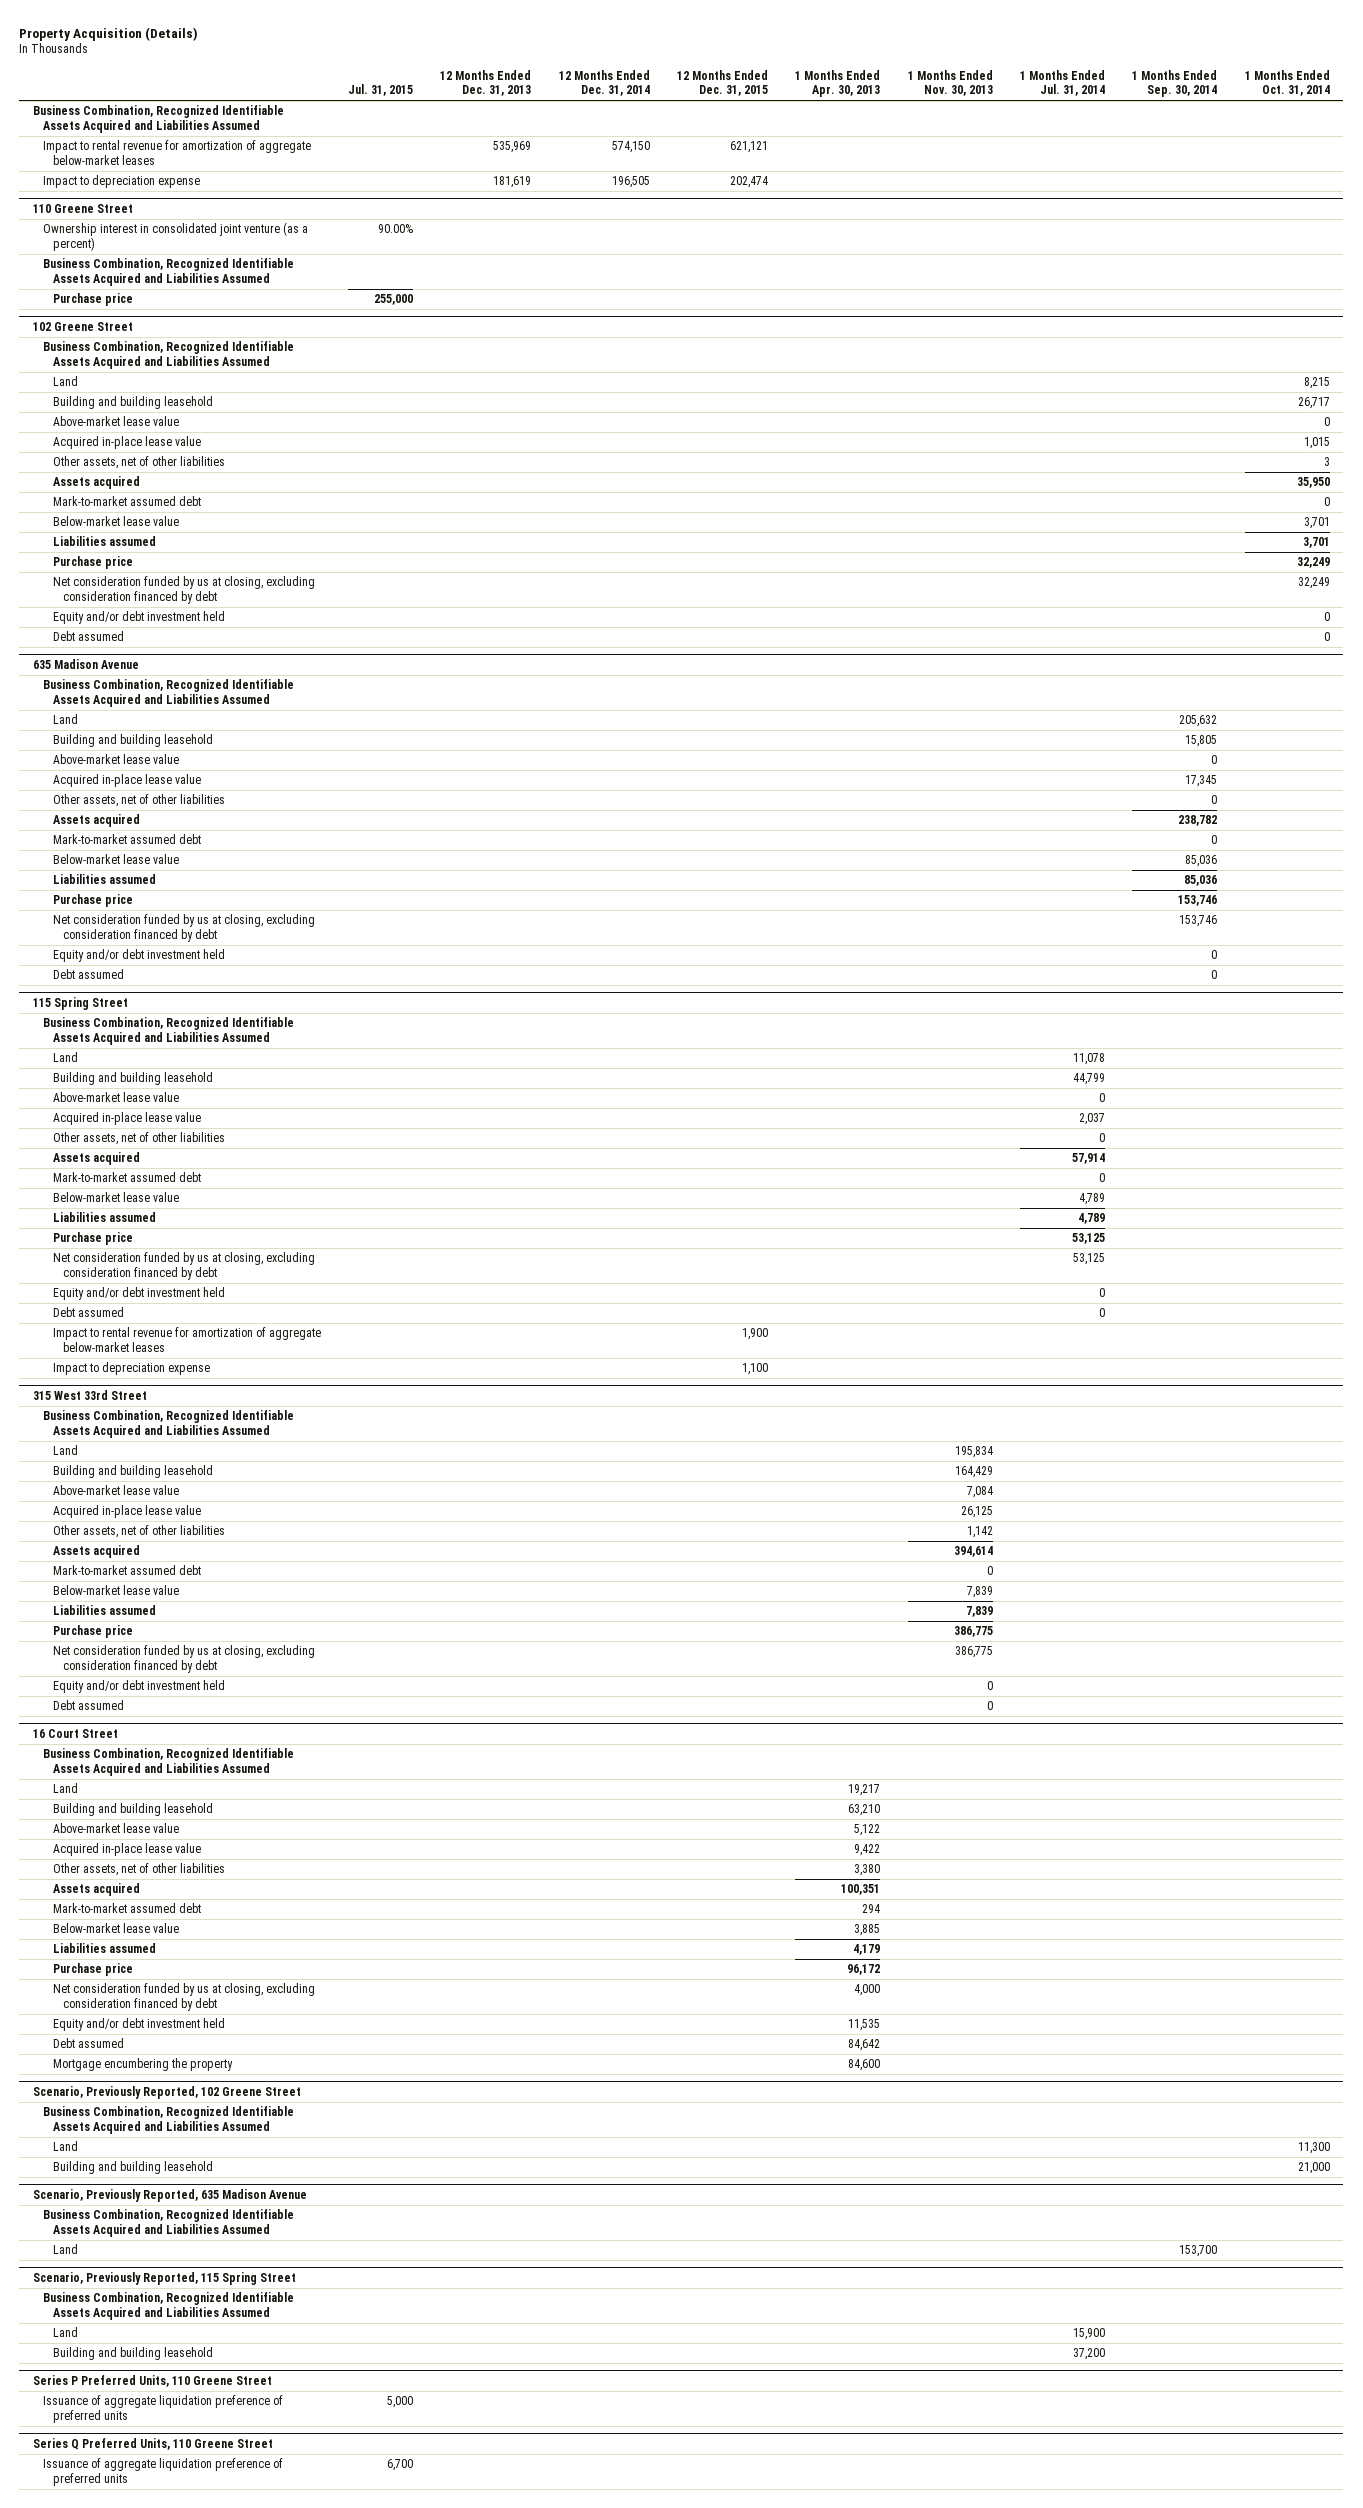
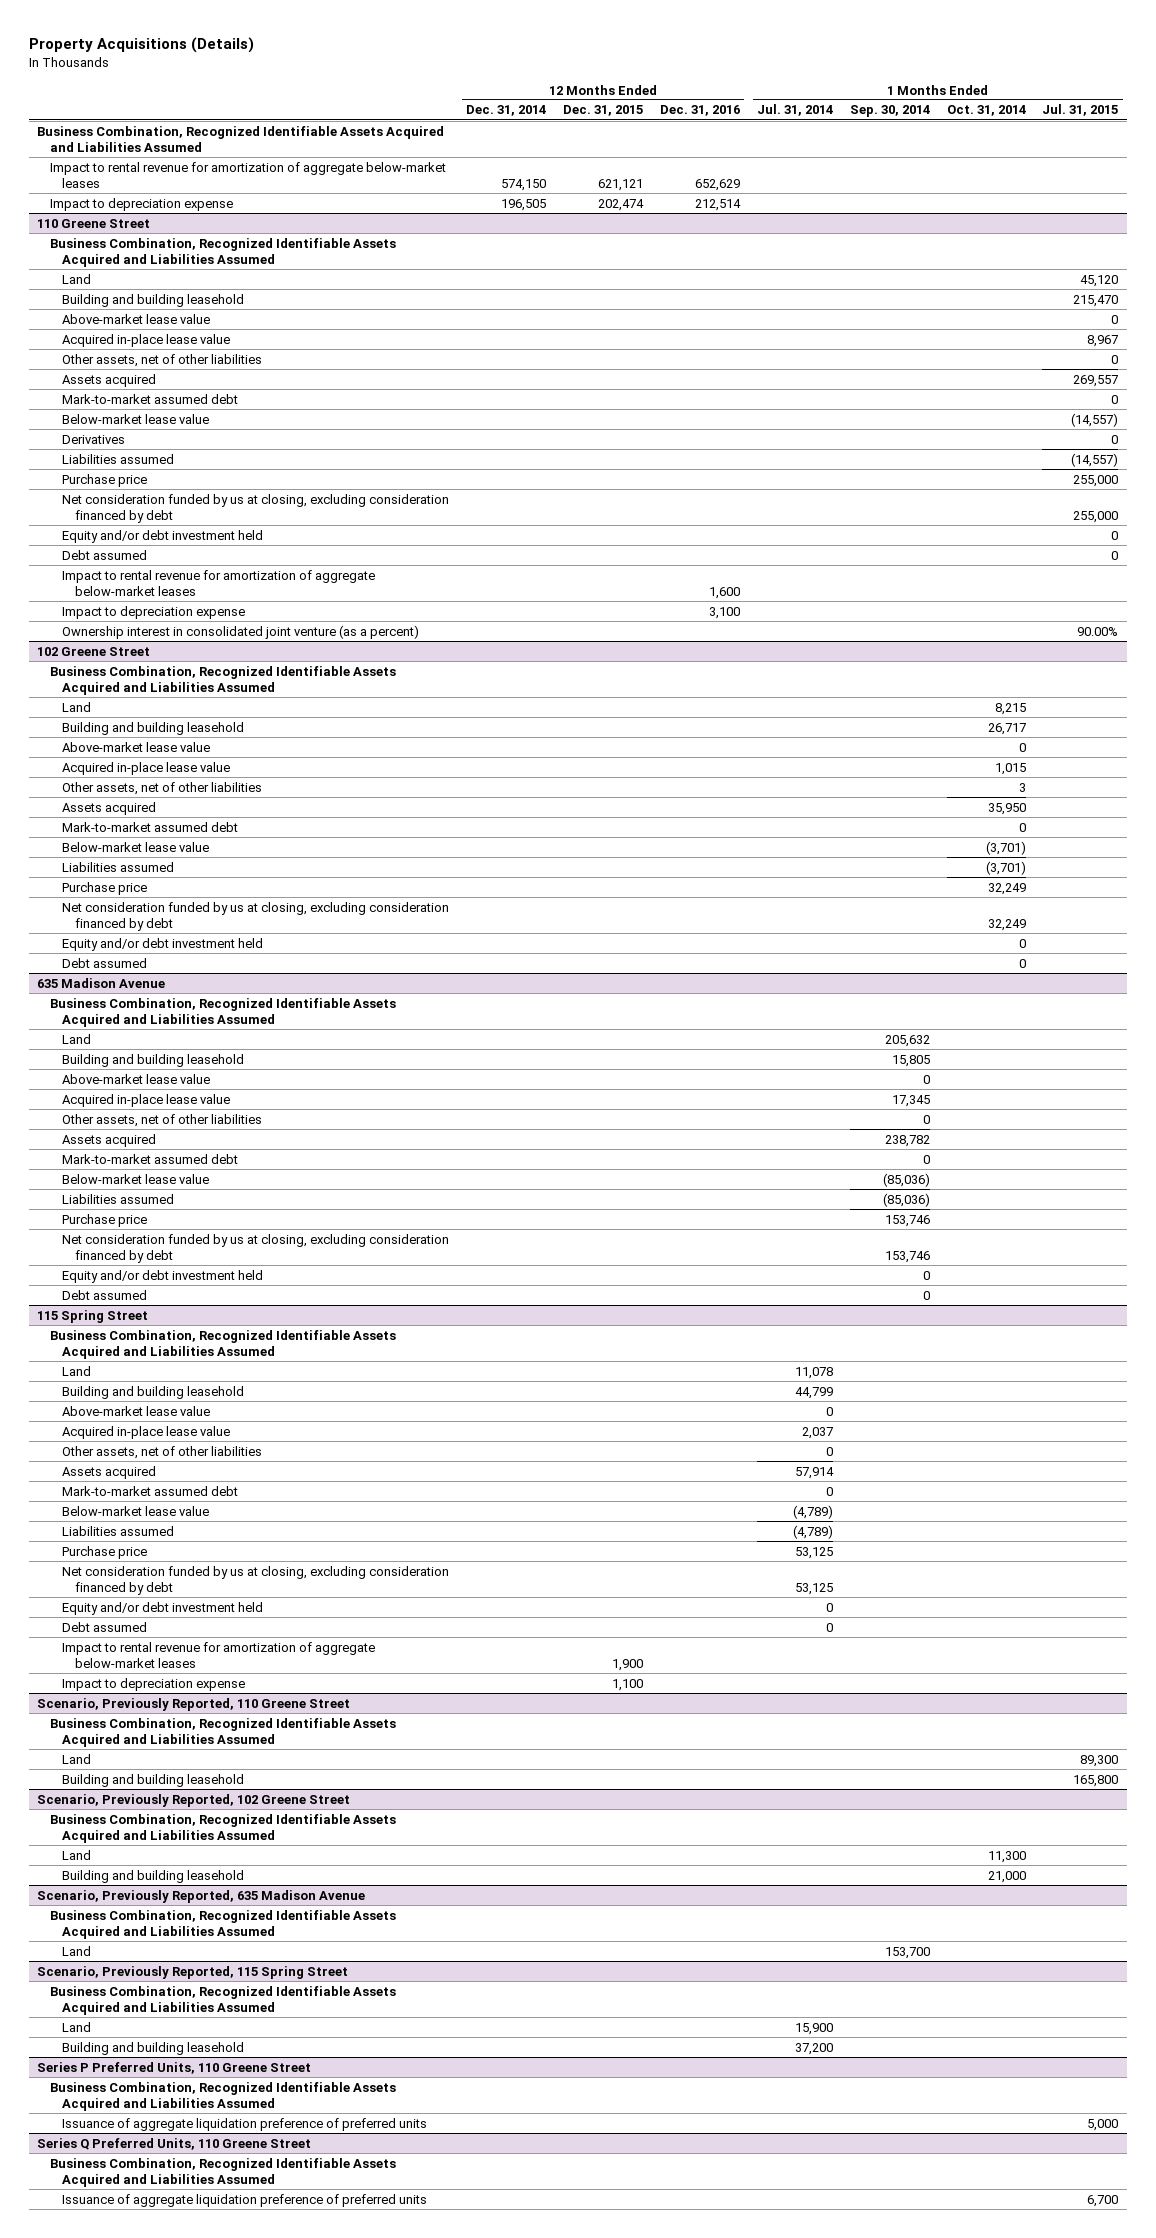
- Property Acquisition (Details)
+ Property Acquisitions (Details)
- | Jul. 31, 2015 | 12 Months Ended Dec. 31, 2013 | 12 Months Ended Dec. 31, 2014 | 12 Months Ended Dec. 31, 2015 | 1 Months Ended Apr. 30, 2013 | 1 Months Ended Nov. 30, 2013 | 1 Months Ended Jul. 31, 2014 | 1 Months Ended Sep. 30, 2014 | 1 Months Ended Oct. 31, 2014
+ | 12 Months Ended Dec. 31, 2014 | 12 Months Ended Dec. 31, 2015 | 12 Months Ended Dec. 31, 2016 | 1 Months Ended Jul. 31, 2014 | 1 Months Ended Sep. 30, 2014 | 1 Months Ended Oct. 31, 2014 | 1 Months Ended Jul. 31, 2015
@ 110 Greene Street
+ Land | | | | | | | 45,120
+ Building and building leasehold | | | | | | | 215,470
+ Above-market lease value | | | | | | | 0
+ Acquired in-place lease value | | | | | | | 8,967
+ Other assets, net of other liabilities | | | | | | | 0
+ Assets acquired | | | | | | | 269,557
+ Mark-to-market assumed debt | | | | | | | 0
+ Below-market lease value | | | | | | | (14,557)
+ Derivatives | | | | | | | 0
+ Liabilities assumed | | | | | | | (14,557)
+ Net consideration funded by us at closing, excluding consideration financed by debt | | | | | | | 255,000
+ Equity and/or debt investment held | | | | | | | 0
+ Debt assumed | | | | | | | 0
+ Impact to rental revenue for amortization of aggregate below-market leases | | | 1,600 | | | |
+ Impact to depreciation expense | | | 3,100 | | | |
moved down: Ownership interest in consolidated joint venture (as a percent) | | | | | | | 90.00%
@ 102 Greene Street
- Below-market lease value | | | | | | | | | 3,701
- Liabilities assumed | | | | | | | | | 3,701
+ Below-market lease value | | | | | | (3,701) |
+ Liabilities assumed | | | | | | (3,701) |
@ 635 Madison Avenue
- Below-market lease value | | | | | | | | 85,036 |
- Liabilities assumed | | | | | | | | 85,036 |
+ Below-market lease value | | | | | (85,036) | |
+ Liabilities assumed | | | | | (85,036) | |
@ 115 Spring Street
- Below-market lease value | | | | | | | 4,789 | |
- Liabilities assumed | | | | | | | 4,789 | |
+ Below-market lease value | | | | (4,789) | | |
+ Liabilities assumed | | | | (4,789) | | |
- 315 West 33rd Street
- Business Combination, Recognized Identifiable Assets Acquired and Liabilities Assumed
- Land | | | | | | 195,834 | | |
- Building and building leasehold | | | | | | 164,429 | | |
- Above-market lease value | | | | | | 7,084 | | |
- Acquired in-place lease value | | | | | | 26,125 | | |
- Other assets, net of other liabilities | | | | | | 1,142 | | |
- Assets acquired | | | | | | 394,614 | | |
- Mark-to-market assumed debt | | | | | | 0 | | |
- Below-market lease value | | | | | | 7,839 | | |
- Liabilities assumed | | | | | | 7,839 | | |
- Purchase price | | | | | | 386,775 | | |
- Net consideration funded by us at closing, excluding consideration financed by debt | | | | | | 386,775 | | |
- Equity and/or debt investment held | | | | | | 0 | | |
- Debt assumed | | | | | | 0 | | |
- 16 Court Street
- Business Combination, Recognized Identifiable Assets Acquired and Liabilities Assumed
- Land | | | | | 19,217 | | | |
- Building and building leasehold | | | | | 63,210 | | | |
- Above-market lease value | | | | | 5,122 | | | |
- Acquired in-place lease value | | | | | 9,422 | | | |
- Other assets, net of other liabilities | | | | | 3,380 | | | |
- Assets acquired | | | | | 100,351 | | | |
- Mark-to-market assumed debt | | | | | 294 | | | |
- Below-market lease value | | | | | 3,885 | | | |
- Liabilities assumed | | | | | 4,179 | | | |
- Purchase price | | | | | 96,172 | | | |
- Net consideration funded by us at closing, excluding consideration financed by debt | | | | | 4,000 | | | |
- Equity and/or debt investment held | | | | | 11,535 | | | |
- Debt assumed | | | | | 84,642 | | | |
- Mortgage encumbering the property | | | | | 84,600 | | | |
+ Scenario, Previously Reported, 110 Greene Street
+ Business Combination, Recognized Identifiable Assets Acquired and Liabilities Assumed
+ Land | | | | | | | 89,300
+ Building and building leasehold | | | | | | | 165,800
@ Series P Preferred Units, 110 Greene Street
+ Business Combination, Recognized Identifiable Assets Acquired and Liabilities Assumed
@ Series Q Preferred Units, 110 Greene Street
+ Business Combination, Recognized Identifiable Assets Acquired and Liabilities Assumed

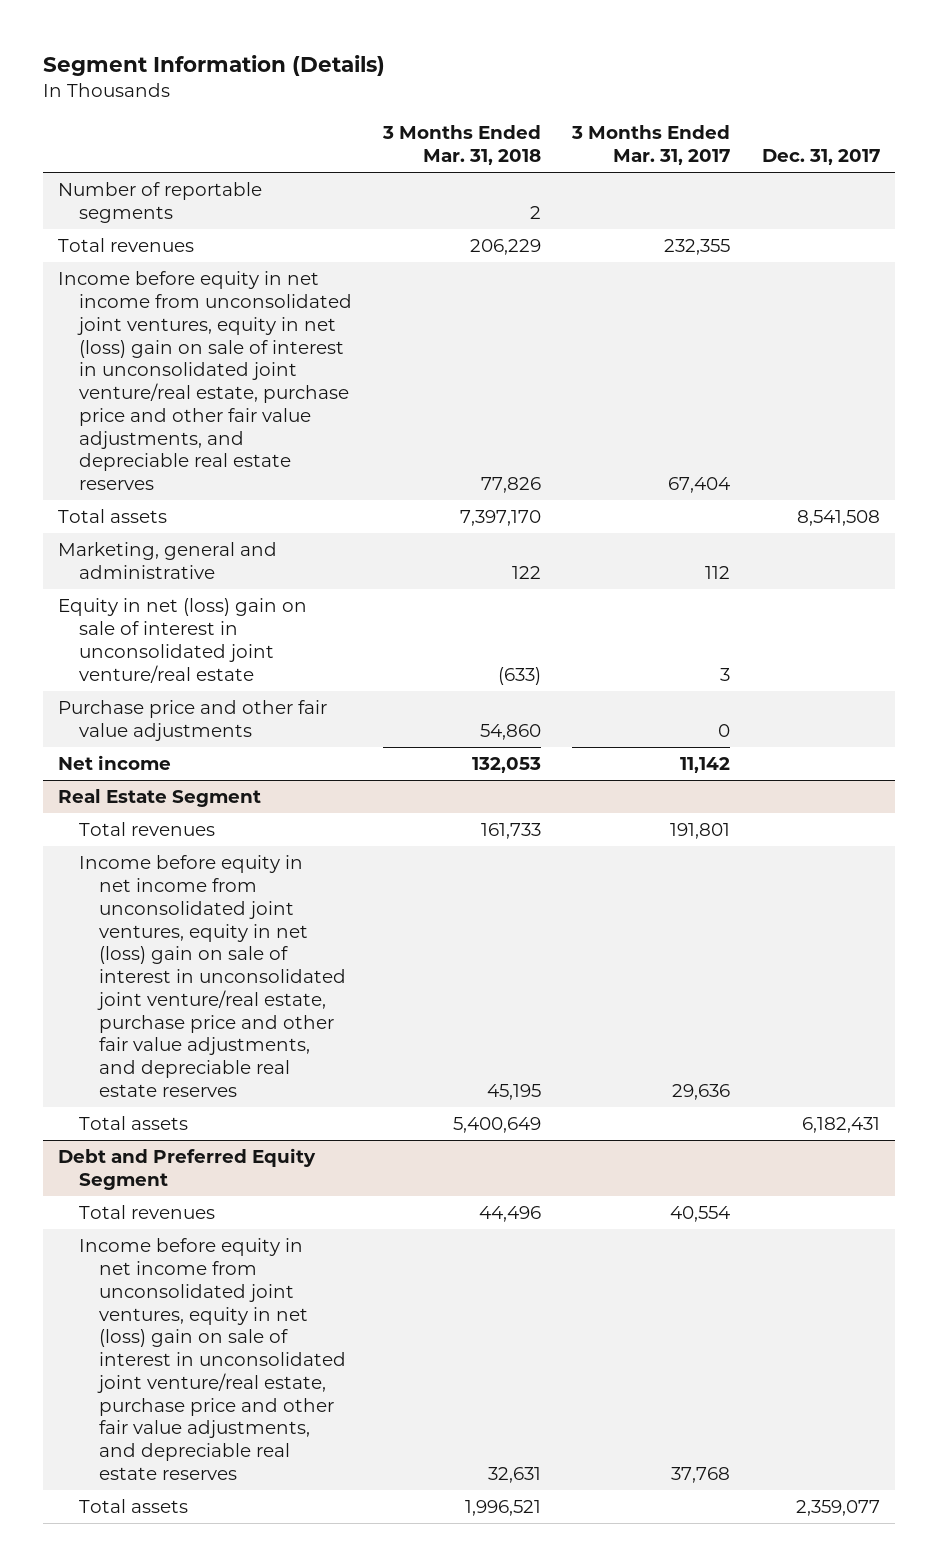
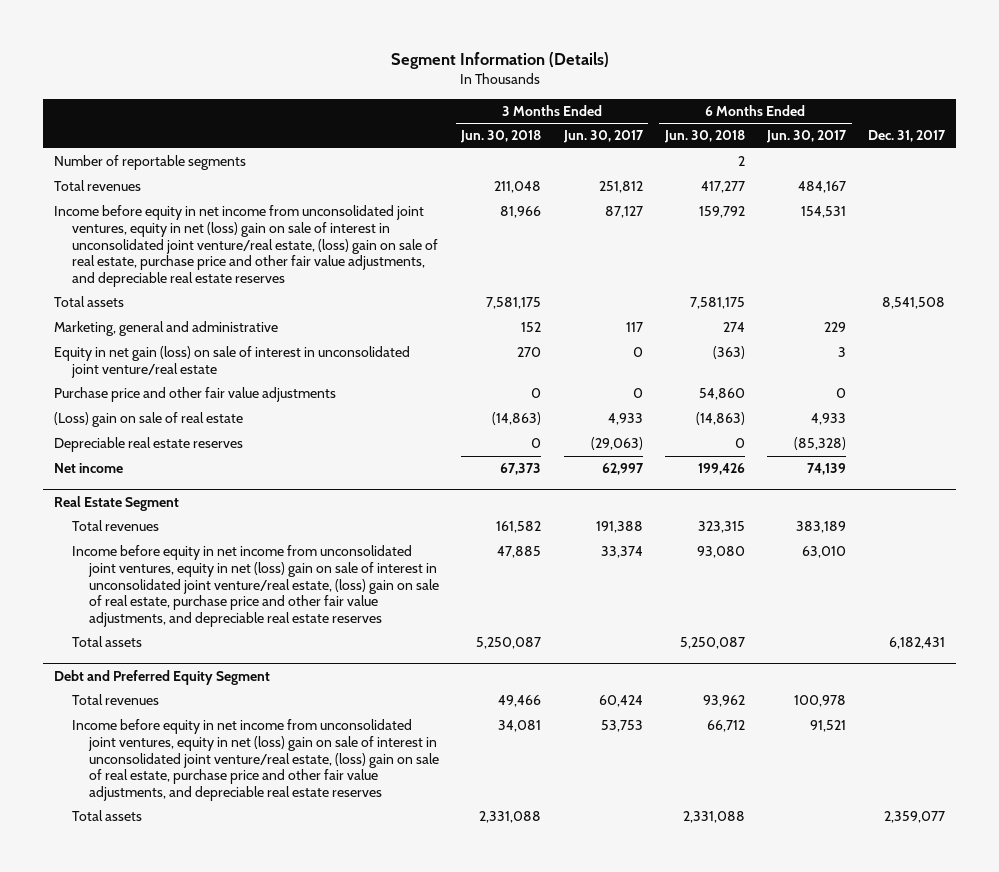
- | 3 Months Ended Mar. 31, 2018 | 3 Months Ended Mar. 31, 2017 | Dec. 31, 2017
+ | 3 Months Ended Jun. 30, 2018 | 3 Months Ended Jun. 30, 2017 | 6 Months Ended Jun. 30, 2018 | 6 Months Ended Jun. 30, 2017 | Dec. 31, 2017
- Income before equity in net income from unconsolidated joint ventures, equity in net (loss) gain on sale of interest in unconsolidated joint venture/real estate, purchase price and other fair value adjustments, and depreciable real estate reserves | 77,826 | 67,404 |
+ Income before equity in net income from unconsolidated joint ventures, equity in net (loss) gain on sale of interest in unconsolidated joint venture/real estate, (loss) gain on sale of real estate, purchase price and other fair value adjustments, and depreciable real estate reserves | 81,966 | 87,127 | 159,792 | 154,531 |
- Equity in net (loss) gain on sale of interest in unconsolidated joint venture/real estate | (633) | 3 |
+ Equity in net gain (loss) on sale of interest in unconsolidated joint venture/real estate | 270 | 0 | (363) | 3 |
+ (Loss) gain on sale of real estate | (14,863) | 4,933 | (14,863) | 4,933 |
+ Depreciable real estate reserves | 0 | (29,063) | 0 | (85,328) |
@ Real Estate Segment
- Income before equity in net income from unconsolidated joint ventures, equity in net (loss) gain on sale of interest in unconsolidated joint venture/real estate, purchase price and other fair value adjustments, and depreciable real estate reserves | 45,195 | 29,636 |
+ Income before equity in net income from unconsolidated joint ventures, equity in net (loss) gain on sale of interest in unconsolidated joint venture/real estate, (loss) gain on sale of real estate, purchase price and other fair value adjustments, and depreciable real estate reserves | 47,885 | 33,374 | 93,080 | 63,010 |
@ Debt and Preferred Equity Segment
- Income before equity in net income from unconsolidated joint ventures, equity in net (loss) gain on sale of interest in unconsolidated joint venture/real estate, purchase price and other fair value adjustments, and depreciable real estate reserves | 32,631 | 37,768 |
+ Income before equity in net income from unconsolidated joint ventures, equity in net (loss) gain on sale of interest in unconsolidated joint venture/real estate, (loss) gain on sale of real estate, purchase price and other fair value adjustments, and depreciable real estate reserves | 34,081 | 53,753 | 66,712 | 91,521 |

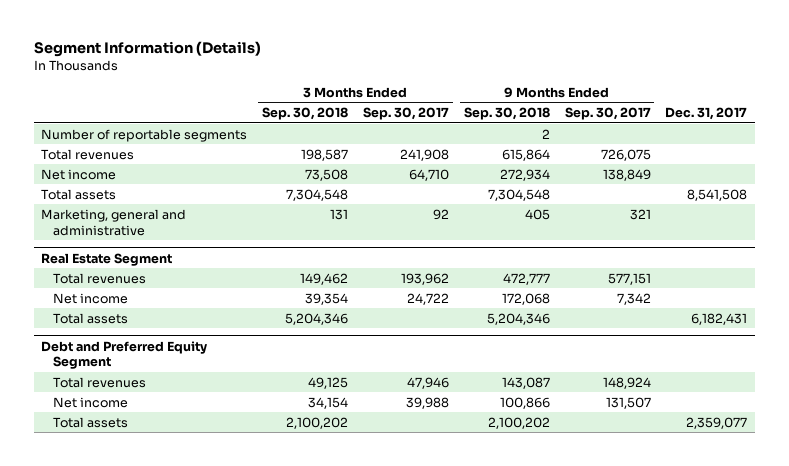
- | 3 Months Ended Jun. 30, 2018 | 3 Months Ended Jun. 30, 2017 | 6 Months Ended Jun. 30, 2018 | 6 Months Ended Jun. 30, 2017 | Dec. 31, 2017
+ | 3 Months Ended Sep. 30, 2018 | 3 Months Ended Sep. 30, 2017 | 9 Months Ended Sep. 30, 2018 | 9 Months Ended Sep. 30, 2017 | Dec. 31, 2017
- Income before equity in net income from unconsolidated joint ventures, equity in net (loss) gain on sale of interest in unconsolidated joint venture/real estate, (loss) gain on sale of real estate, purchase price and other fair value adjustments, and depreciable real estate reserves | 81,966 | 87,127 | 159,792 | 154,531 |
moved up: Net income | 73,508 | 64,710 | 272,934 | 138,849 |
- Equity in net gain (loss) on sale of interest in unconsolidated joint venture/real estate | 270 | 0 | (363) | 3 |
- Purchase price and other fair value adjustments | 0 | 0 | 54,860 | 0 |
- (Loss) gain on sale of real estate | (14,863) | 4,933 | (14,863) | 4,933 |
- Depreciable real estate reserves | 0 | (29,063) | 0 | (85,328) |
@ Real Estate Segment
- Income before equity in net income from unconsolidated joint ventures, equity in net (loss) gain on sale of interest in unconsolidated joint venture/real estate, (loss) gain on sale of real estate, purchase price and other fair value adjustments, and depreciable real estate reserves | 47,885 | 33,374 | 93,080 | 63,010 |
+ Net income | 39,354 | 24,722 | 172,068 | 7,342 |
@ Debt and Preferred Equity Segment
- Income before equity in net income from unconsolidated joint ventures, equity in net (loss) gain on sale of interest in unconsolidated joint venture/real estate, (loss) gain on sale of real estate, purchase price and other fair value adjustments, and depreciable real estate reserves | 34,081 | 53,753 | 66,712 | 91,521 |
+ Net income | 34,154 | 39,988 | 100,866 | 131,507 |

